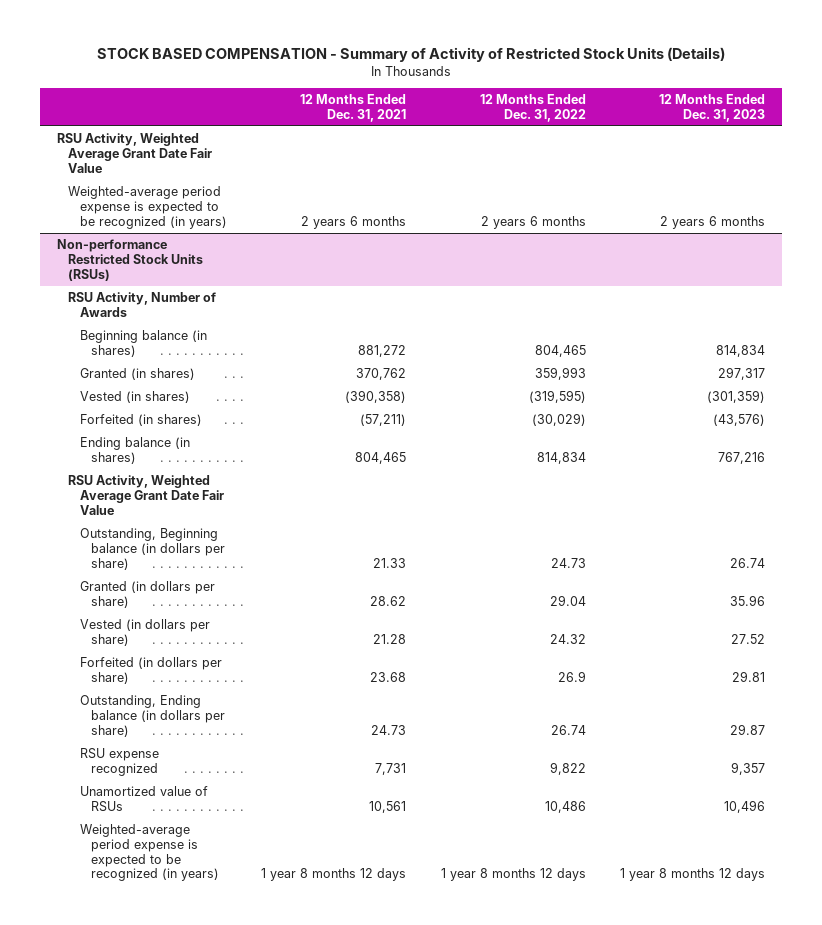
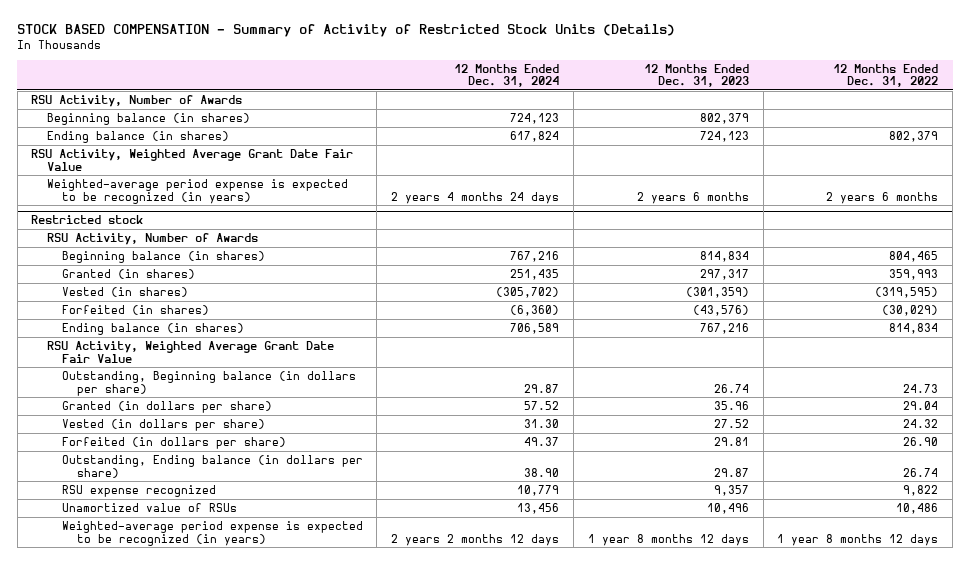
- | 12 Months Ended Dec. 31, 2021 | 12 Months Ended Dec. 31, 2022 | 12 Months Ended Dec. 31, 2023
+ | 12 Months Ended Dec. 31, 2024 | 12 Months Ended Dec. 31, 2023 | 12 Months Ended Dec. 31, 2022
+ RSU Activity, Number of Awards
+ Beginning balance (in shares) | 724,123 | 802,379 |
+ Ending balance (in shares) | 617,824 | 724,123 | 802,379
- Non-performance Restricted Stock Units (RSUs)
+ Restricted stock
- Forfeited (in dollars per share) | 23.68 | 26.9 | 29.81
+ Forfeited (in dollars per share) | 49.37 | 29.81 | 26.90

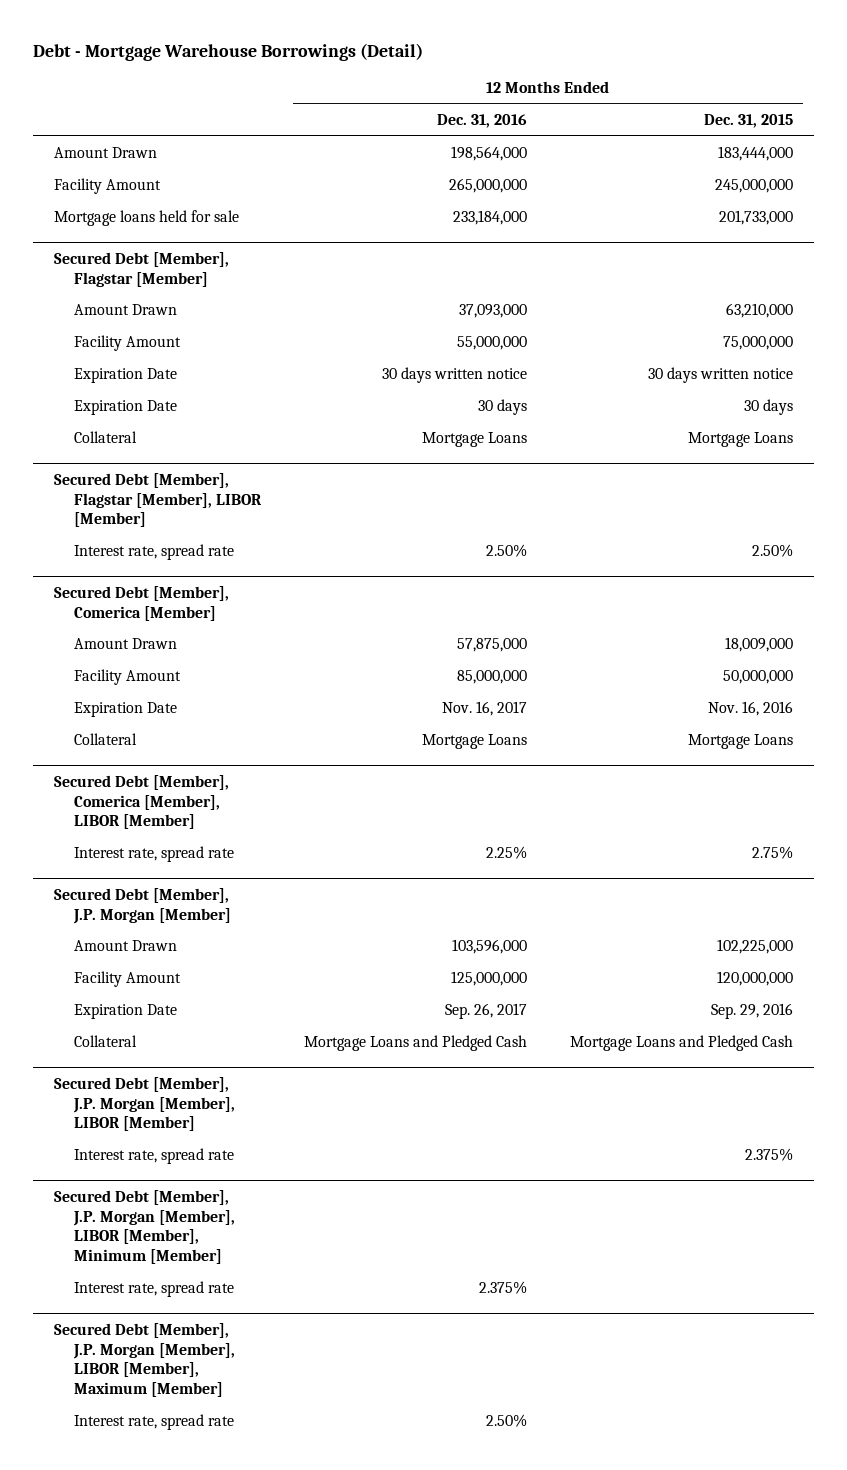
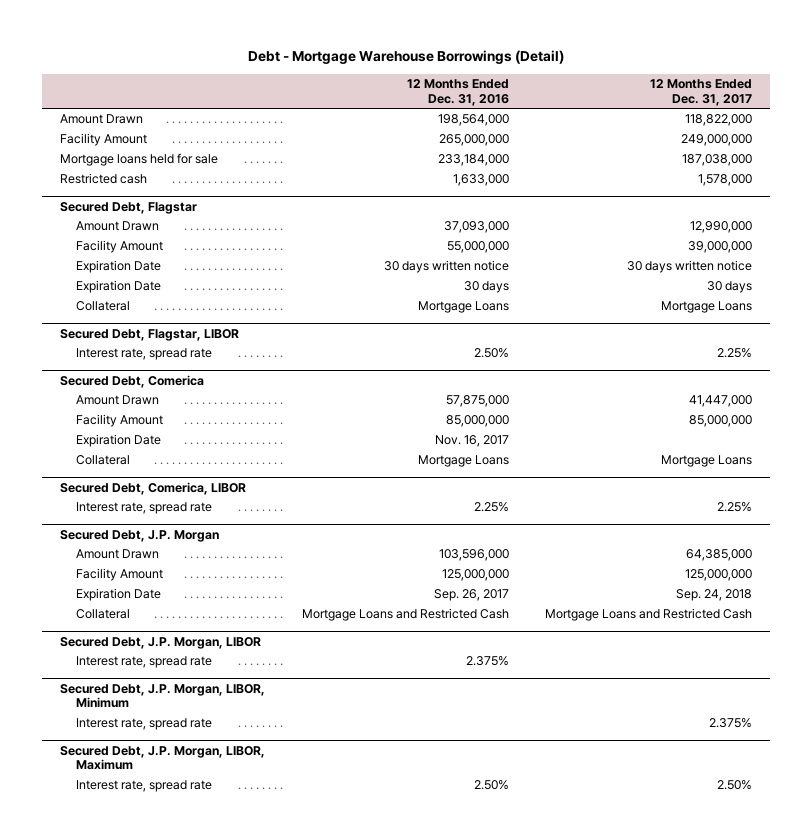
- | 12 Months Ended Dec. 31, 2016 | 12 Months Ended Dec. 31, 2015
+ | 12 Months Ended Dec. 31, 2016 | 12 Months Ended Dec. 31, 2017
- Secured Debt [Member], Flagstar [Member]
+ Restricted cash | 1,633,000 | 1,578,000
+ Secured Debt, Flagstar
- Secured Debt [Member], Flagstar [Member], LIBOR [Member]
+ Secured Debt, Flagstar, LIBOR
- Secured Debt [Member], Comerica [Member]
+ Secured Debt, Comerica
- Secured Debt [Member], Comerica [Member], LIBOR [Member]
+ Secured Debt, Comerica, LIBOR
- Secured Debt [Member], J.P. Morgan [Member]
+ Secured Debt, J.P. Morgan
- Collateral | Mortgage Loans and Pledged Cash | Mortgage Loans and Pledged Cash
- Secured Debt [Member], J.P. Morgan [Member], LIBOR [Member]
- Interest rate, spread rate | | 2.375%
- Secured Debt [Member], J.P. Morgan [Member], LIBOR [Member], Minimum [Member]
+ Collateral | Mortgage Loans and Restricted Cash | Mortgage Loans and Restricted Cash
+ Secured Debt, J.P. Morgan, LIBOR
- Secured Debt [Member], J.P. Morgan [Member], LIBOR [Member], Maximum [Member]
+ Secured Debt, J.P. Morgan, LIBOR, Minimum
+ Interest rate, spread rate | | 2.375%
+ Secured Debt, J.P. Morgan, LIBOR, Maximum

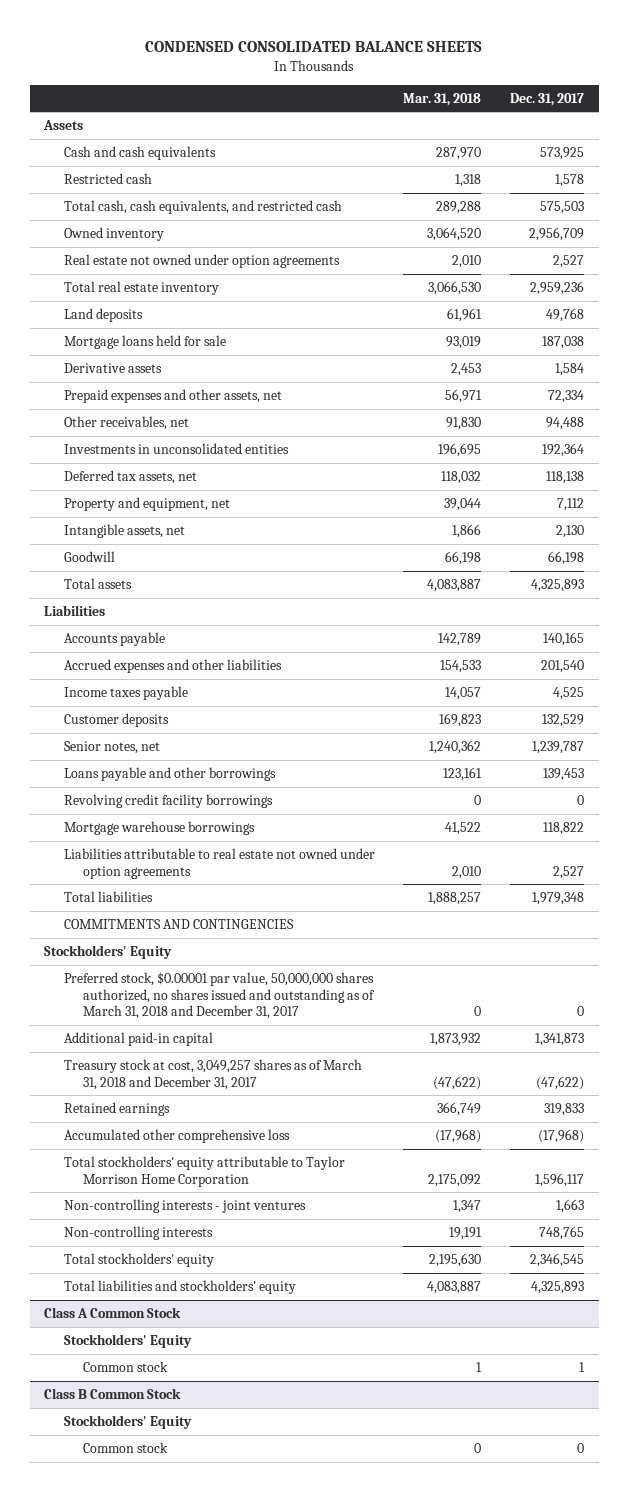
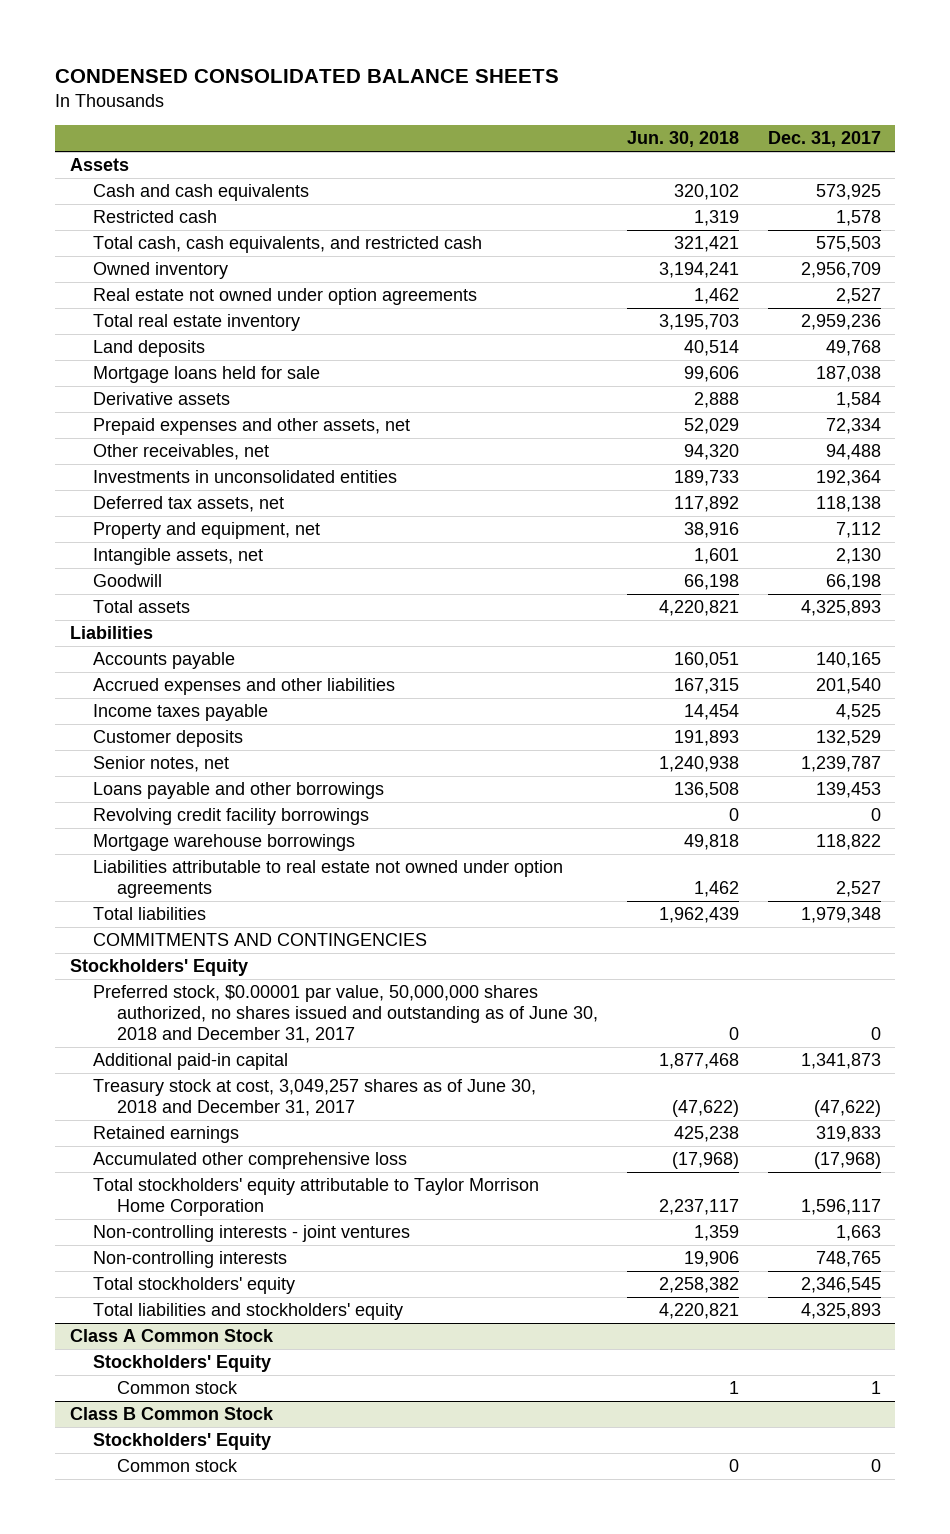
- | Mar. 31, 2018 | Dec. 31, 2017
+ | Jun. 30, 2018 | Dec. 31, 2017
- Preferred stock, $0.00001 par value, 50,000,000 shares authorized, no shares issued and outstanding as of March 31, 2018 and December 31, 2017 | 0 | 0
+ Preferred stock, $0.00001 par value, 50,000,000 shares authorized, no shares issued and outstanding as of June 30, 2018 and December 31, 2017 | 0 | 0
- Treasury stock at cost, 3,049,257 shares as of March 31, 2018 and December 31, 2017 | (47,622) | (47,622)
+ Treasury stock at cost, 3,049,257 shares as of June 30, 2018 and December 31, 2017 | (47,622) | (47,622)

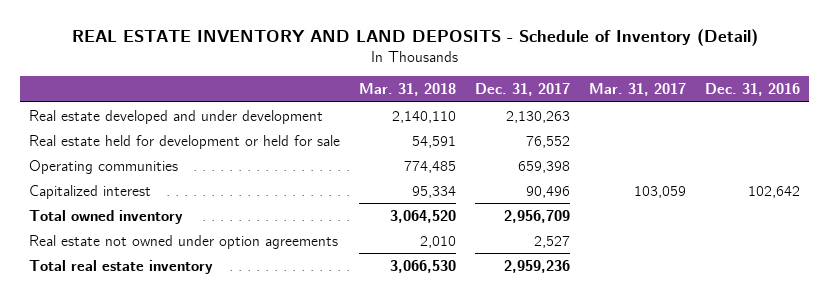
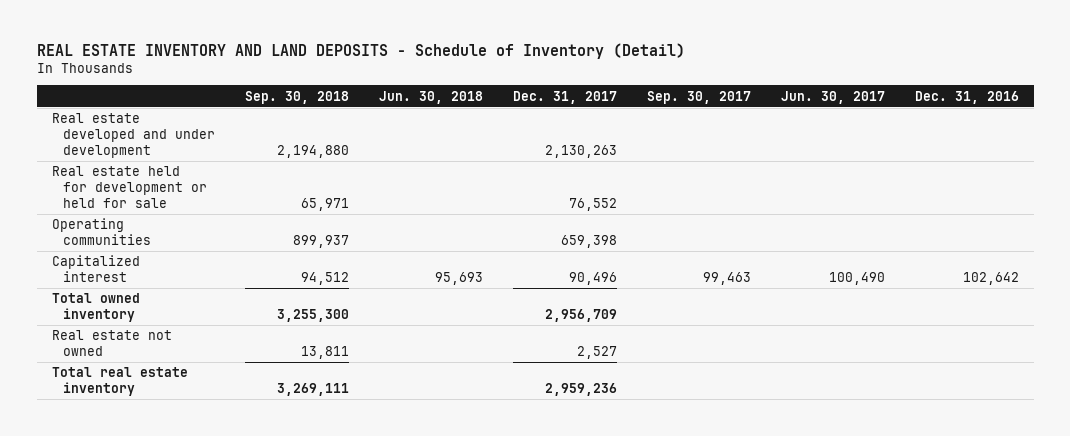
- | Mar. 31, 2018 | Dec. 31, 2017 | Mar. 31, 2017 | Dec. 31, 2016
+ | Sep. 30, 2018 | Jun. 30, 2018 | Dec. 31, 2017 | Sep. 30, 2017 | Jun. 30, 2017 | Dec. 31, 2016
- Real estate not owned under option agreements | 2,010 | 2,527 | |
+ Real estate not owned | 13,811 | | 2,527 | | |

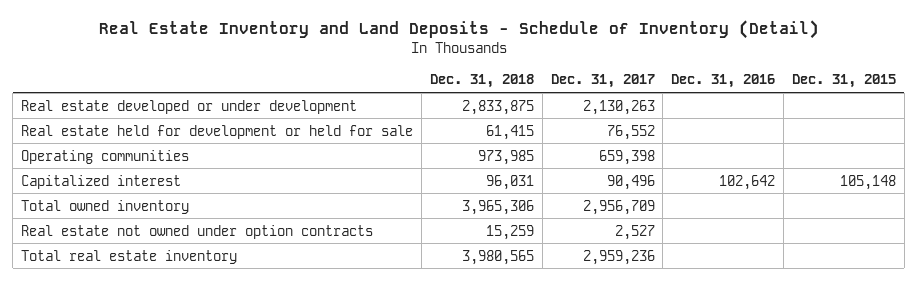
- REAL ESTATE INVENTORY AND LAND DEPOSITS - Schedule of Inventory (Detail)
+ Real Estate Inventory and Land Deposits - Schedule of Inventory (Detail)
- | Sep. 30, 2018 | Jun. 30, 2018 | Dec. 31, 2017 | Sep. 30, 2017 | Jun. 30, 2017 | Dec. 31, 2016
+ | Dec. 31, 2018 | Dec. 31, 2017 | Dec. 31, 2016 | Dec. 31, 2015
- Real estate developed and under development | 2,194,880 | | 2,130,263 | | |
+ Real estate developed or under development | 2,833,875 | 2,130,263 | |
- Real estate not owned | 13,811 | | 2,527 | | |
+ Real estate not owned under option contracts | 15,259 | 2,527 | |

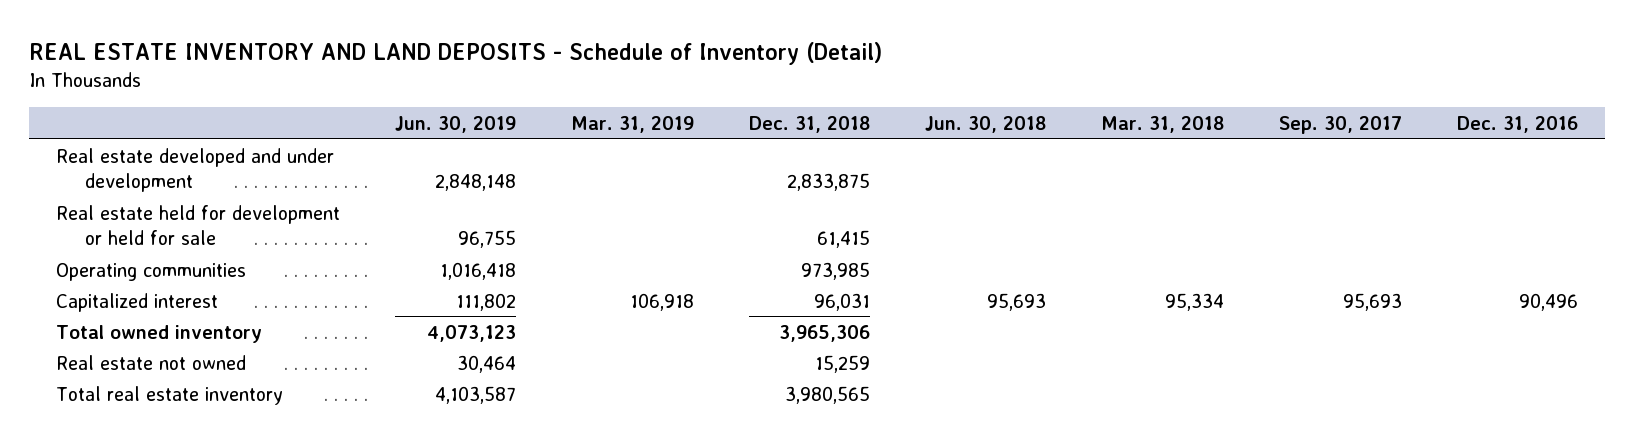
- Real Estate Inventory and Land Deposits - Schedule of Inventory (Detail)
+ REAL ESTATE INVENTORY AND LAND DEPOSITS - Schedule of Inventory (Detail)
- | Dec. 31, 2018 | Dec. 31, 2017 | Dec. 31, 2016 | Dec. 31, 2015
+ | Jun. 30, 2019 | Mar. 31, 2019 | Dec. 31, 2018 | Jun. 30, 2018 | Mar. 31, 2018 | Sep. 30, 2017 | Dec. 31, 2016
- Real estate developed or under development | 2,833,875 | 2,130,263 | |
+ Real estate developed and under development | 2,848,148 | | 2,833,875 | | | |
- Capitalized interest | 96,031 | 90,496 | 102,642 | 105,148
+ Capitalized interest | 111,802 | 106,918 | 96,031 | 95,693 | 95,334 | 95,693 | 90,496
- Real estate not owned under option contracts | 15,259 | 2,527 | |
+ Real estate not owned | 30,464 | | 15,259 | | | |

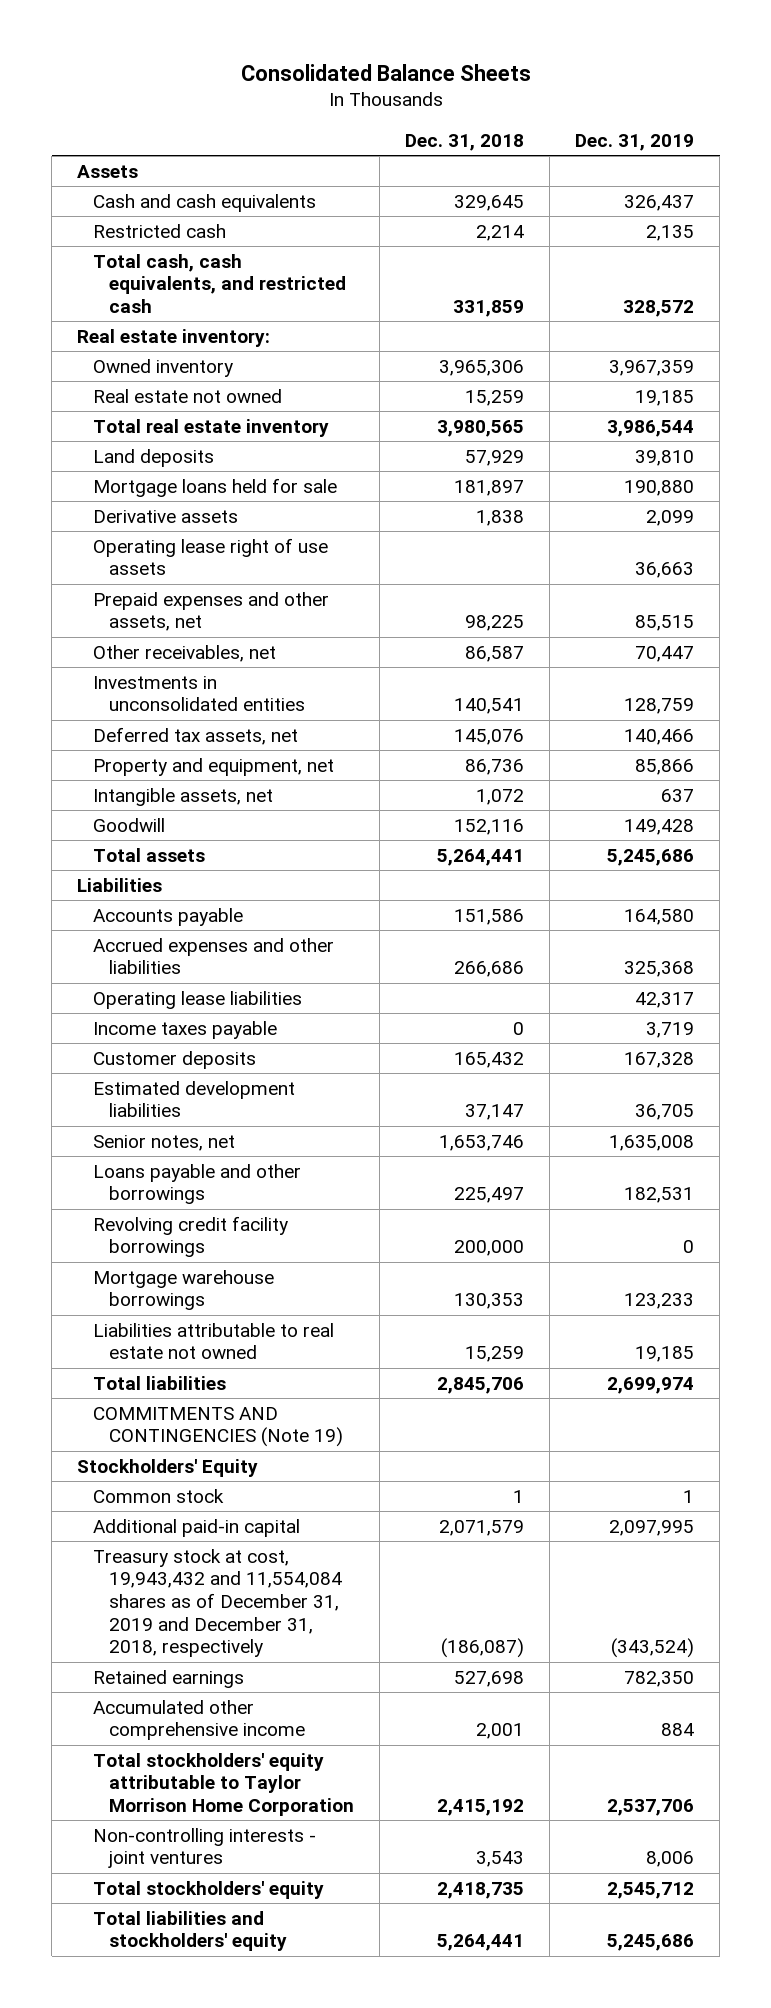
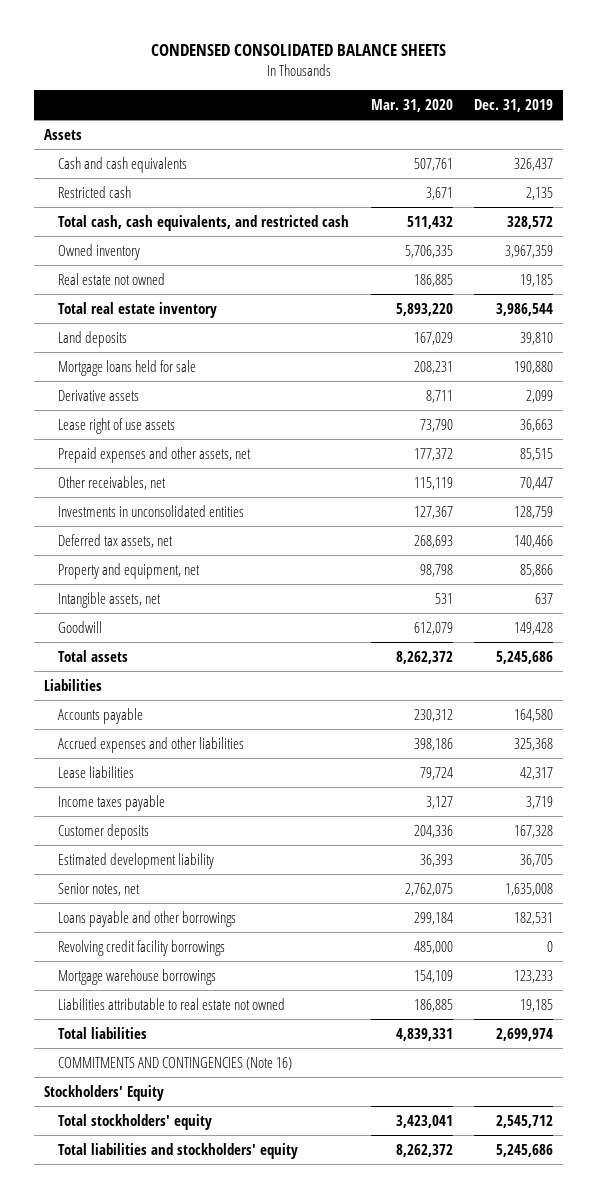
- Consolidated Balance Sheets
+ CONDENSED CONSOLIDATED BALANCE SHEETS
- | Dec. 31, 2018 | Dec. 31, 2019
+ | Mar. 31, 2020 | Dec. 31, 2019
- Real estate inventory:
- Operating lease right of use assets | | 36,663
+ Lease right of use assets | 73,790 | 36,663
- Operating lease liabilities | | 42,317
+ Lease liabilities | 79,724 | 42,317
- Estimated development liabilities | 37,147 | 36,705
+ Estimated development liability | 36,393 | 36,705
- COMMITMENTS AND CONTINGENCIES (Note 19)
+ COMMITMENTS AND CONTINGENCIES (Note 16)
- Common stock | 1 | 1
- Additional paid-in capital | 2,071,579 | 2,097,995
- Treasury stock at cost, 19,943,432 and 11,554,084 shares as of December 31, 2019 and December 31, 2018, respectively | (186,087) | (343,524)
- Retained earnings | 527,698 | 782,350
- Accumulated other comprehensive income | 2,001 | 884
- Total stockholders' equity attributable to Taylor Morrison Home Corporation | 2,415,192 | 2,537,706
- Non-controlling interests - joint ventures | 3,543 | 8,006

